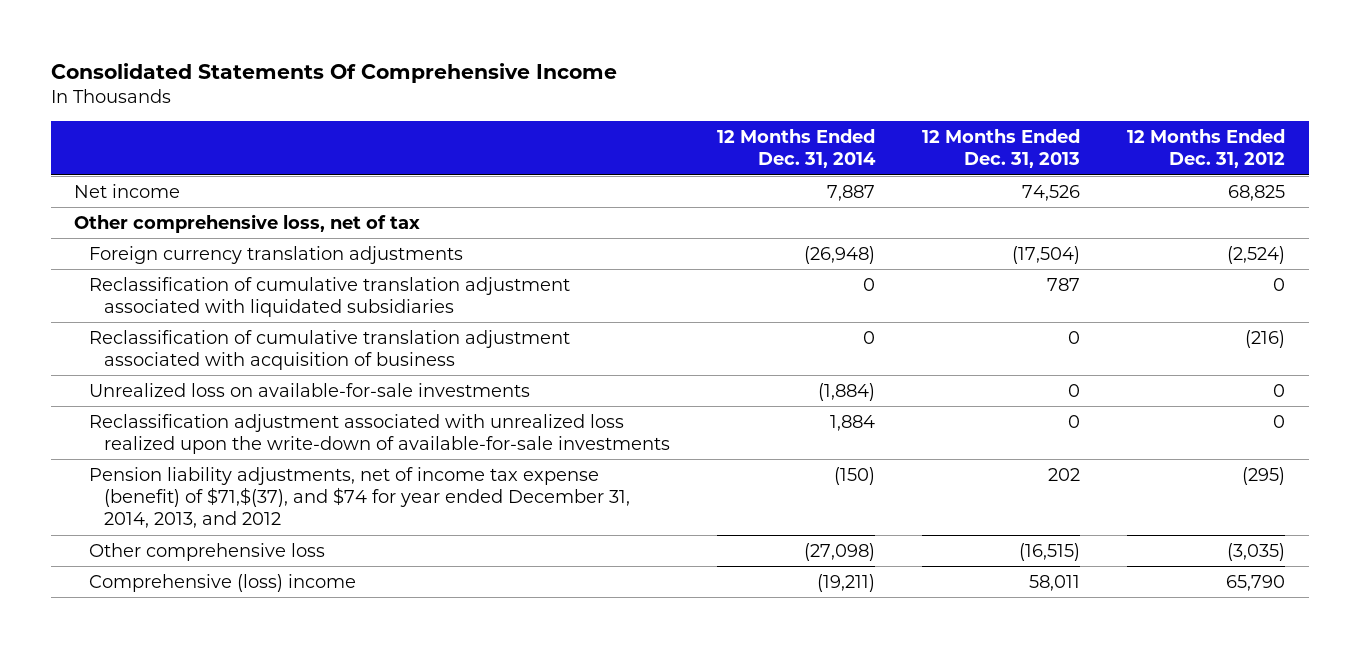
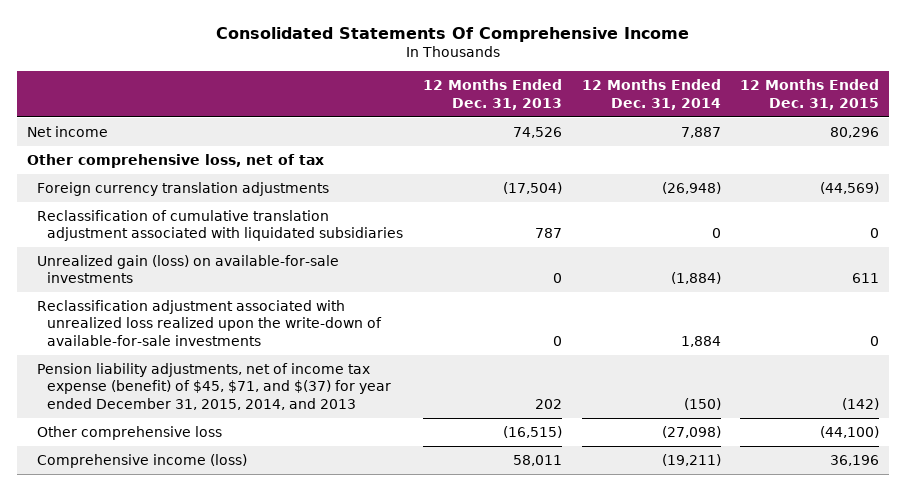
- | 12 Months Ended Dec. 31, 2014 | 12 Months Ended Dec. 31, 2013 | 12 Months Ended Dec. 31, 2012
+ | 12 Months Ended Dec. 31, 2013 | 12 Months Ended Dec. 31, 2014 | 12 Months Ended Dec. 31, 2015
- Reclassification of cumulative translation adjustment associated with acquisition of business | 0 | 0 | (216)
- Unrealized loss on available-for-sale investments | (1,884) | 0 | 0
+ Unrealized gain (loss) on available-for-sale investments | 0 | (1,884) | 611
- Pension liability adjustments, net of income tax expense (benefit) of $71,$(37), and $74 for year ended December 31, 2014, 2013, and 2012 | (150) | 202 | (295)
+ Pension liability adjustments, net of income tax expense (benefit) of $45, $71, and $(37) for year ended December 31, 2015, 2014, and 2013 | 202 | (150) | (142)
- Comprehensive (loss) income | (19,211) | 58,011 | 65,790
+ Comprehensive income (loss) | 58,011 | (19,211) | 36,196

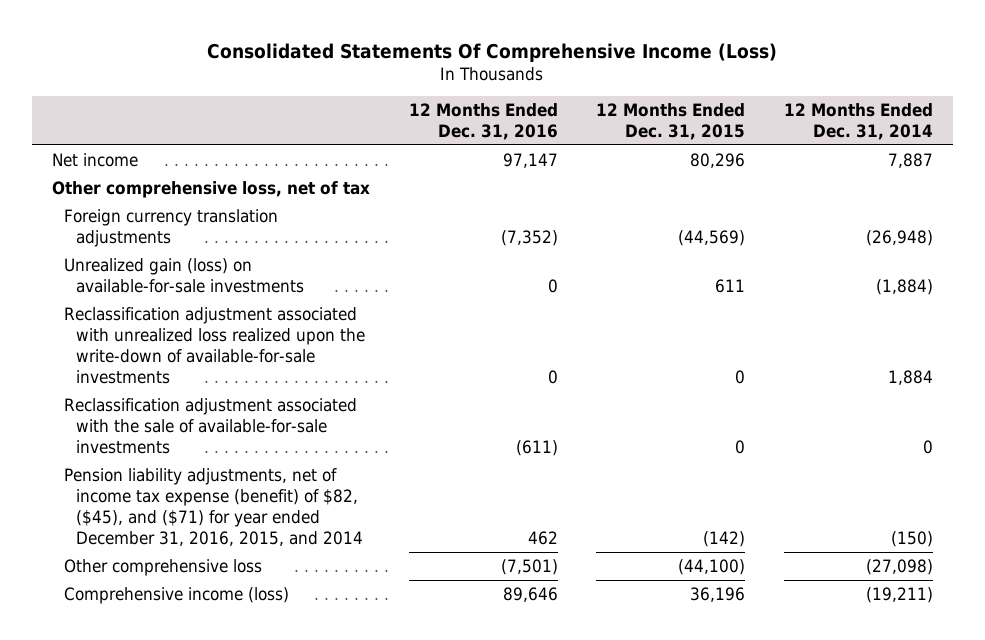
- Consolidated Statements Of Comprehensive Income
+ Consolidated Statements Of Comprehensive Income (Loss)
- | 12 Months Ended Dec. 31, 2013 | 12 Months Ended Dec. 31, 2014 | 12 Months Ended Dec. 31, 2015
+ | 12 Months Ended Dec. 31, 2016 | 12 Months Ended Dec. 31, 2015 | 12 Months Ended Dec. 31, 2014
- Reclassification of cumulative translation adjustment associated with liquidated subsidiaries | 787 | 0 | 0
- Pension liability adjustments, net of income tax expense (benefit) of $45, $71, and $(37) for year ended December 31, 2015, 2014, and 2013 | 202 | (150) | (142)
+ Reclassification adjustment associated with the sale of available-for-sale investments | (611) | 0 | 0
+ Pension liability adjustments, net of income tax expense (benefit) of $82, ($45), and ($71) for year ended December 31, 2016, 2015, and 2014 | 462 | (142) | (150)

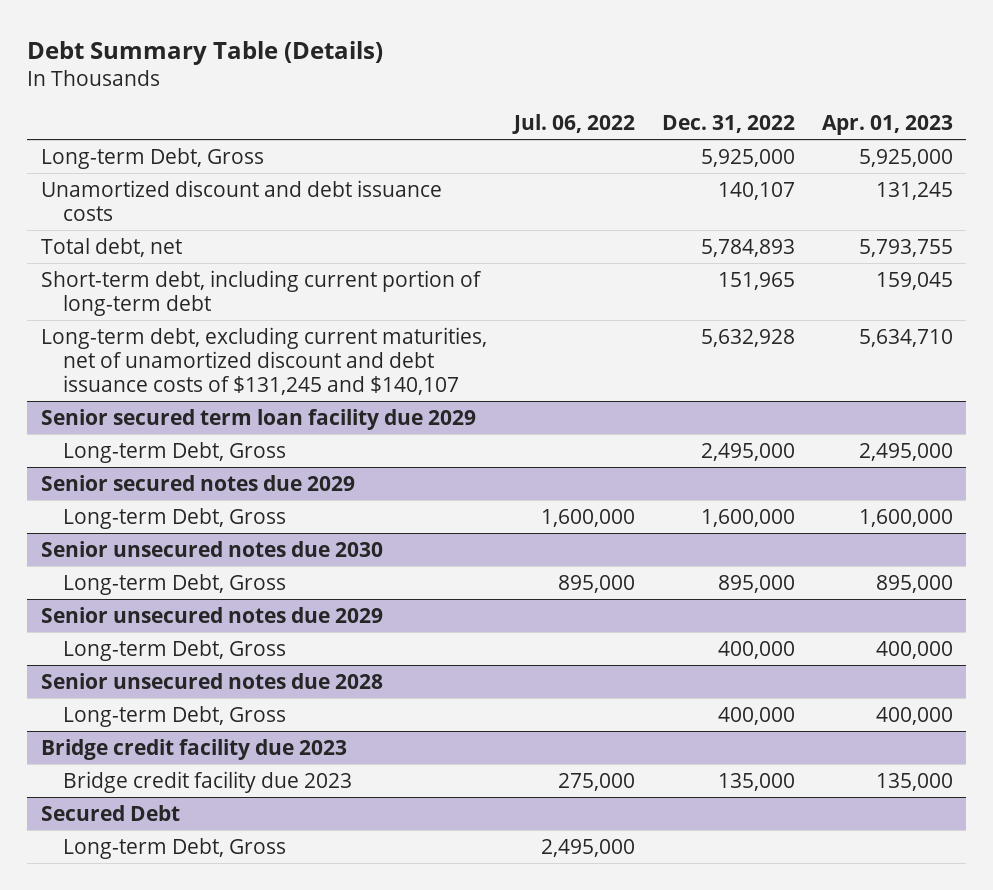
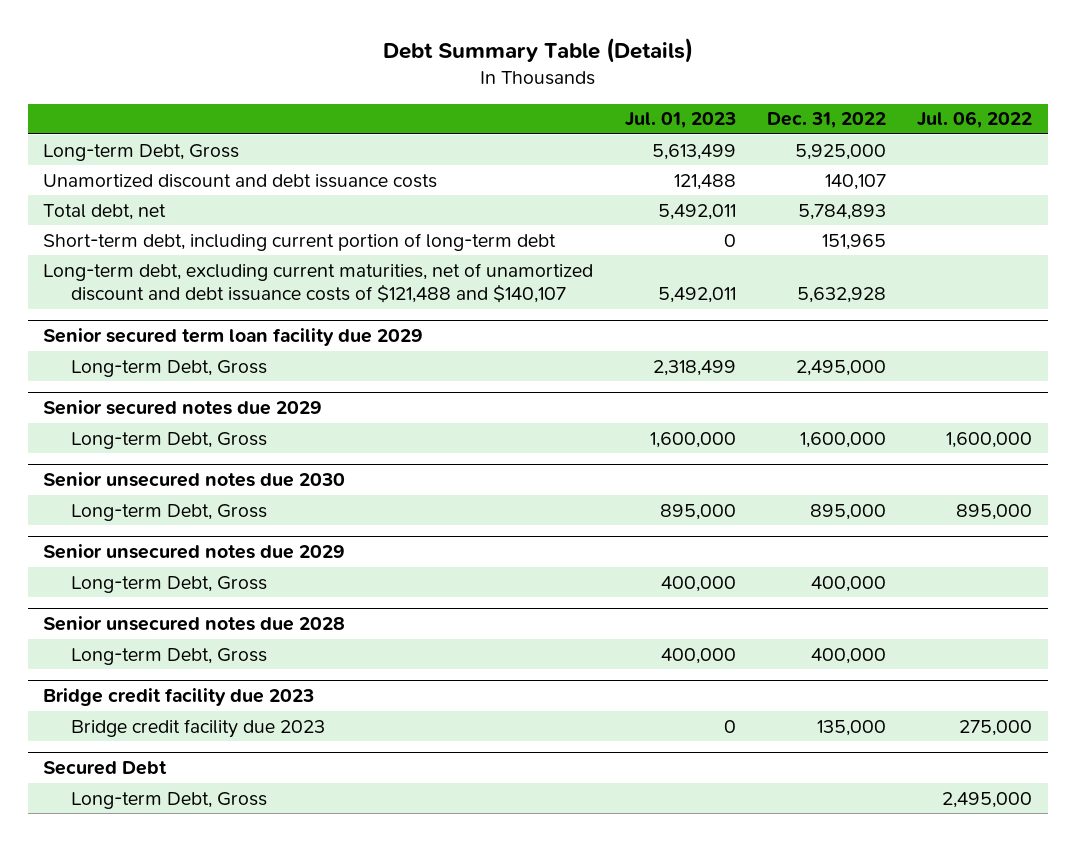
- | Jul. 06, 2022 | Dec. 31, 2022 | Apr. 01, 2023
+ | Jul. 01, 2023 | Dec. 31, 2022 | Jul. 06, 2022
- Long-term debt, excluding current maturities, net of unamortized discount and debt issuance costs of $131,245 and $140,107 | | 5,632,928 | 5,634,710
+ Long-term debt, excluding current maturities, net of unamortized discount and debt issuance costs of $121,488 and $140,107 | 5,492,011 | 5,632,928 |

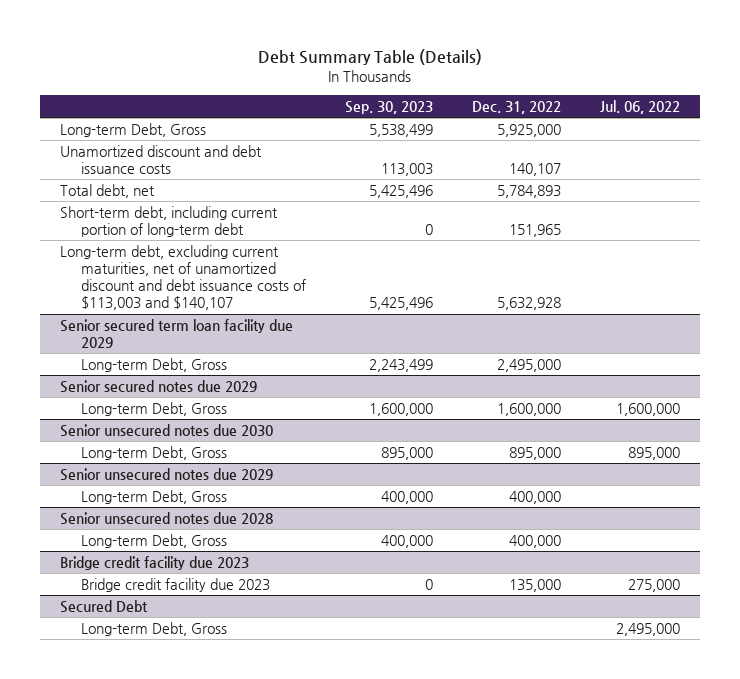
- | Jul. 01, 2023 | Dec. 31, 2022 | Jul. 06, 2022
+ | Sep. 30, 2023 | Dec. 31, 2022 | Jul. 06, 2022
- Long-term debt, excluding current maturities, net of unamortized discount and debt issuance costs of $121,488 and $140,107 | 5,492,011 | 5,632,928 |
+ Long-term debt, excluding current maturities, net of unamortized discount and debt issuance costs of $113,003 and $140,107 | 5,425,496 | 5,632,928 |

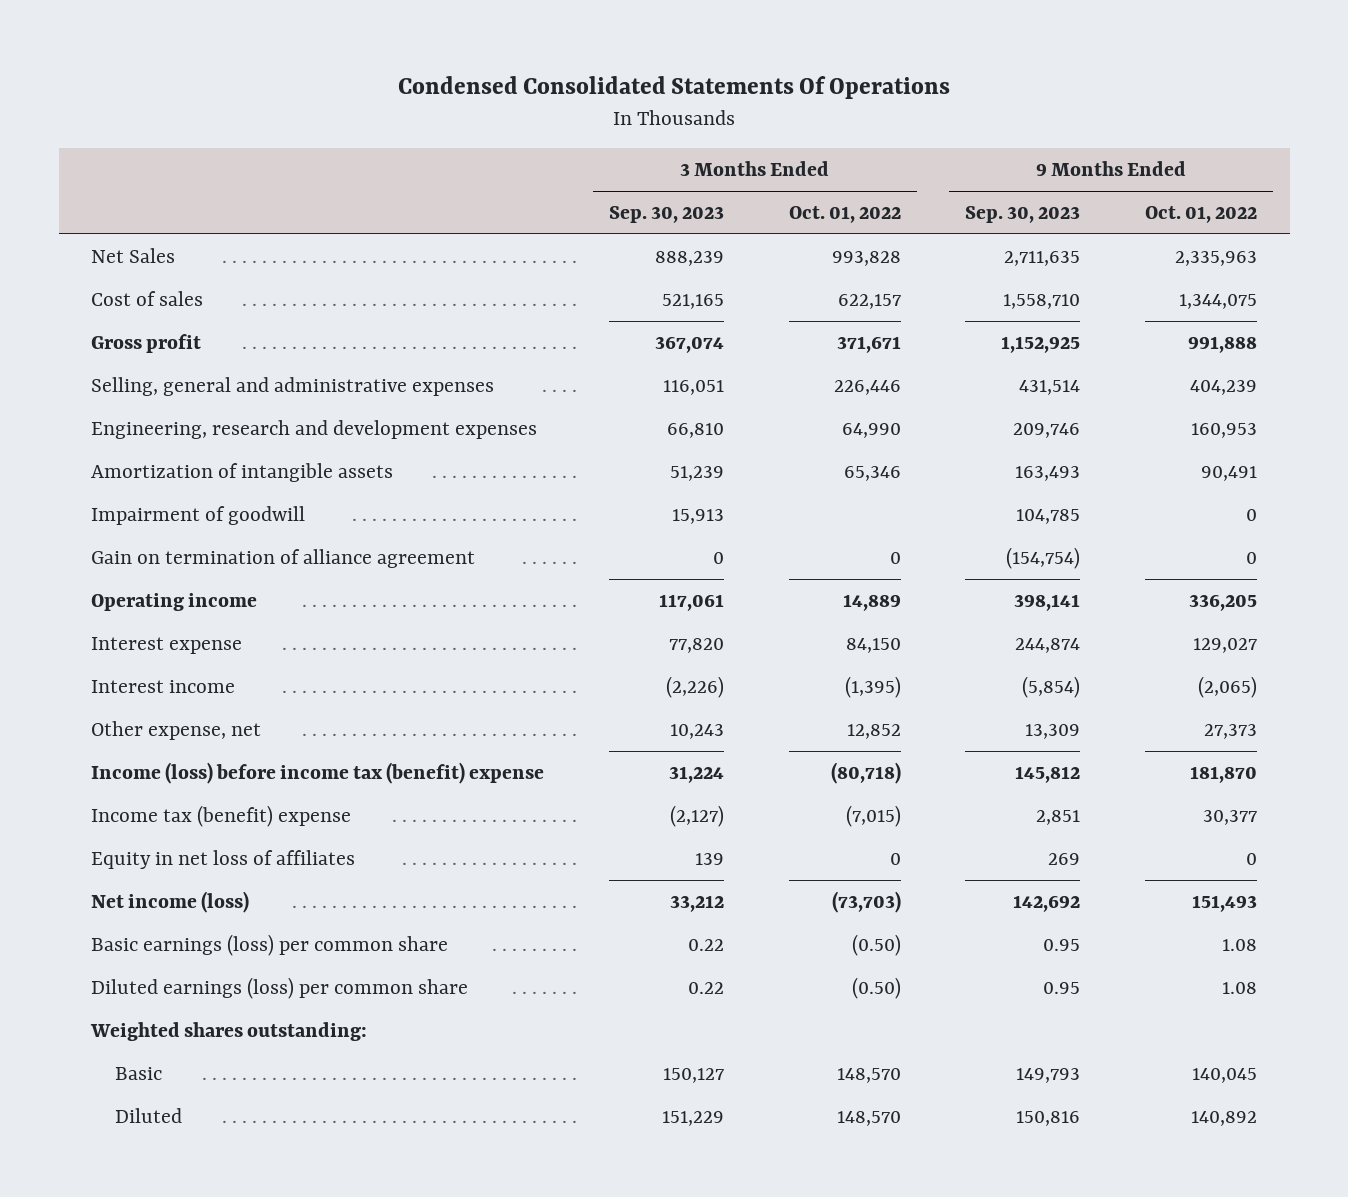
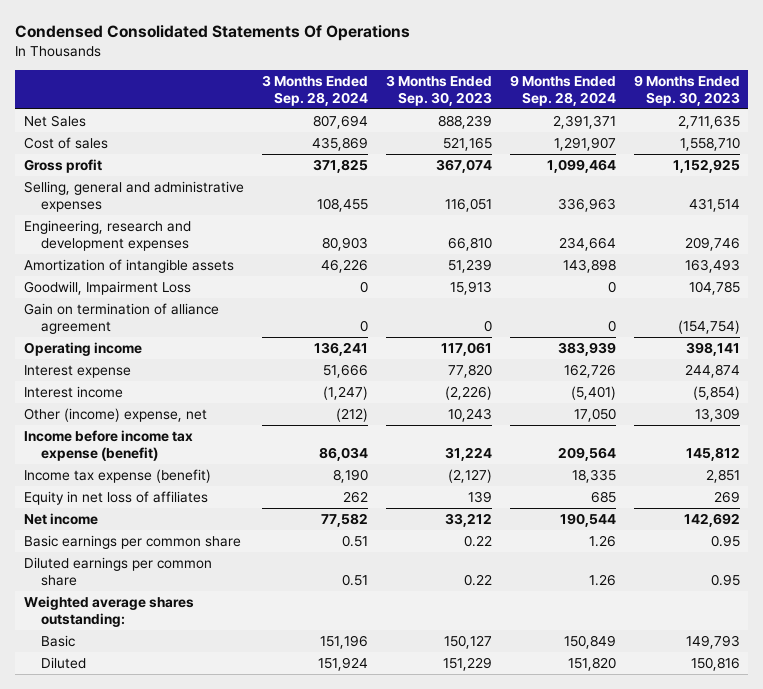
- | 3 Months Ended Sep. 30, 2023 | 3 Months Ended Oct. 01, 2022 | 9 Months Ended Sep. 30, 2023 | 9 Months Ended Oct. 01, 2022
+ | 3 Months Ended Sep. 28, 2024 | 3 Months Ended Sep. 30, 2023 | 9 Months Ended Sep. 28, 2024 | 9 Months Ended Sep. 30, 2023
- Impairment of goodwill | 15,913 | | 104,785 | 0
+ Goodwill, Impairment Loss | 0 | 15,913 | 0 | 104,785
- Other expense, net | 10,243 | 12,852 | 13,309 | 27,373
- Income (loss) before income tax (benefit) expense | 31,224 | (80,718) | 145,812 | 181,870
- Income tax (benefit) expense | (2,127) | (7,015) | 2,851 | 30,377
+ Other (income) expense, net | (212) | 10,243 | 17,050 | 13,309
+ Income before income tax expense (benefit) | 86,034 | 31,224 | 209,564 | 145,812
+ Income tax expense (benefit) | 8,190 | (2,127) | 18,335 | 2,851
- Net income (loss) | 33,212 | (73,703) | 142,692 | 151,493
- Basic earnings (loss) per common share | 0.22 | (0.50) | 0.95 | 1.08
- Diluted earnings (loss) per common share | 0.22 | (0.50) | 0.95 | 1.08
- Weighted shares outstanding:
+ Net income | 77,582 | 33,212 | 190,544 | 142,692
+ Basic earnings per common share | 0.51 | 0.22 | 1.26 | 0.95
+ Diluted earnings per common share | 0.51 | 0.22 | 1.26 | 0.95
+ Weighted average shares outstanding:

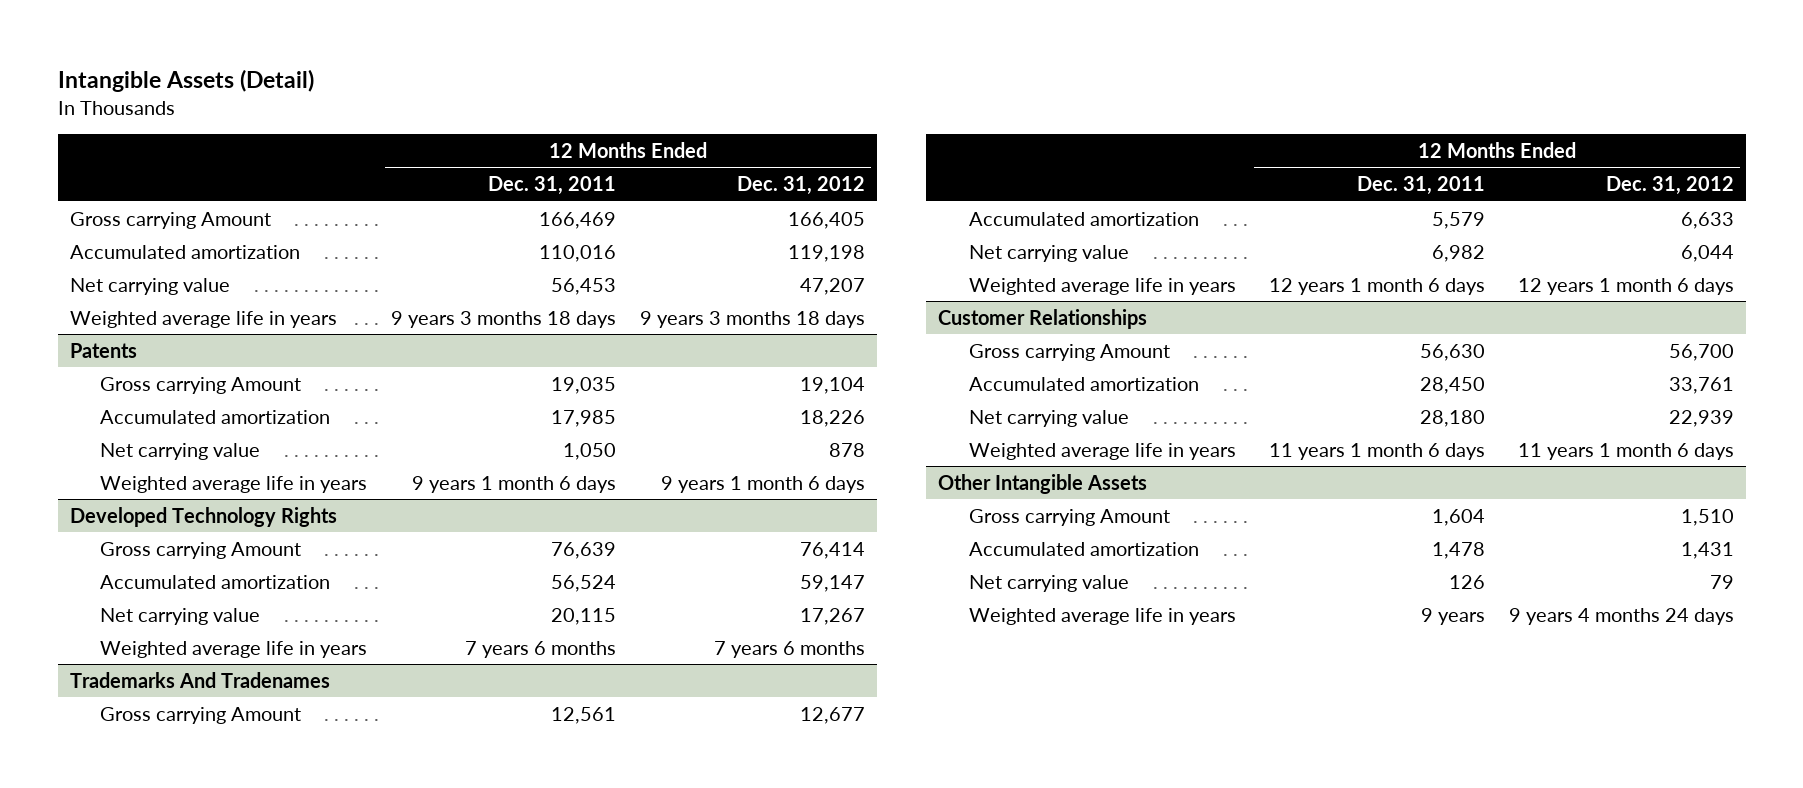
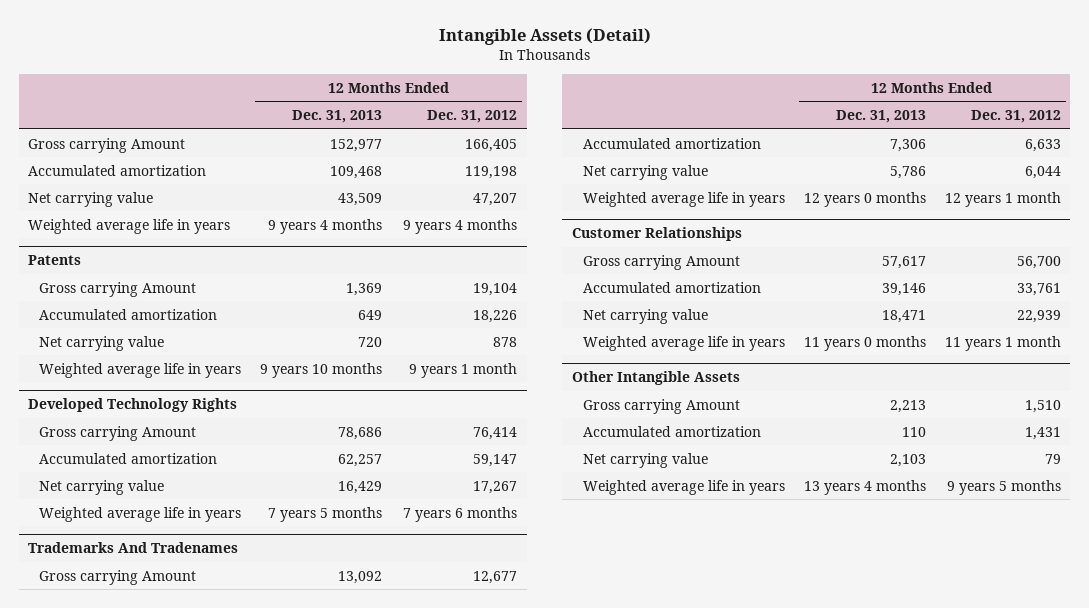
- | 12 Months Ended Dec. 31, 2011 | 12 Months Ended Dec. 31, 2012
+ | 12 Months Ended Dec. 31, 2013 | 12 Months Ended Dec. 31, 2012
- Weighted average life in years | 9 years 3 months 18 days | 9 years 3 months 18 days
+ Weighted average life in years | 9 years 4 months | 9 years 4 months
@ Patents
- Weighted average life in years | 9 years 1 month 6 days | 9 years 1 month 6 days
+ Weighted average life in years | 9 years 10 months | 9 years 1 month
@ Trademarks And Tradenames
- Weighted average life in years | 12 years 1 month 6 days | 12 years 1 month 6 days
+ Weighted average life in years | 12 years 0 months | 12 years 1 month
@ Customer Relationships
- Weighted average life in years | 11 years 1 month 6 days | 11 years 1 month 6 days
+ Weighted average life in years | 11 years 0 months | 11 years 1 month
@ Other Intangible Assets
- Weighted average life in years | 9 years | 9 years 4 months 24 days
+ Weighted average life in years | 13 years 4 months | 9 years 5 months

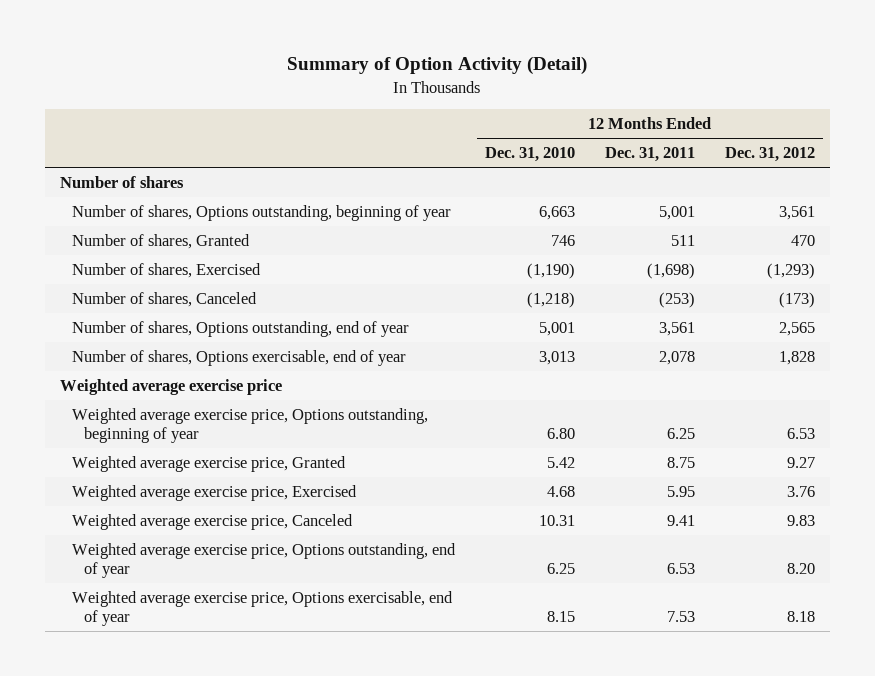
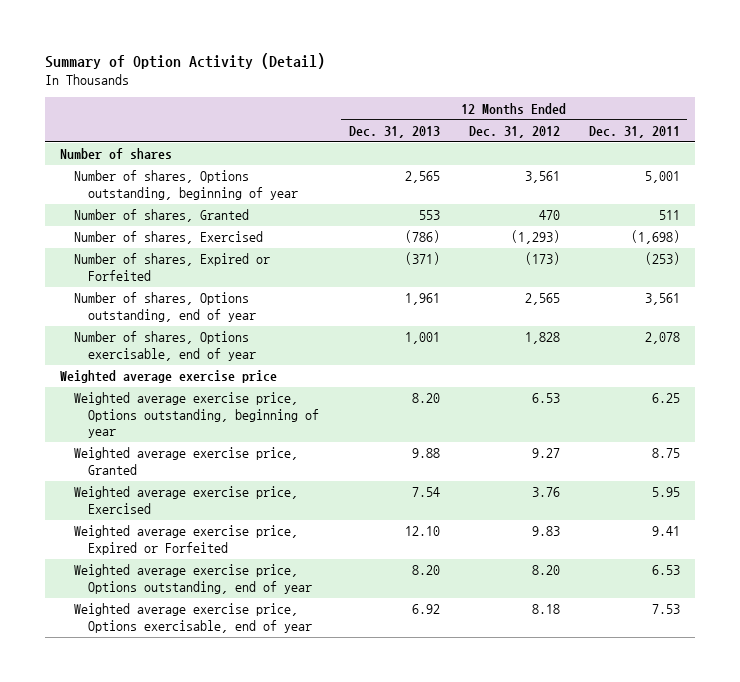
- | 12 Months Ended Dec. 31, 2010 | 12 Months Ended Dec. 31, 2011 | 12 Months Ended Dec. 31, 2012
+ | 12 Months Ended Dec. 31, 2013 | 12 Months Ended Dec. 31, 2012 | 12 Months Ended Dec. 31, 2011
- Number of shares, Canceled | (1,218) | (253) | (173)
+ Number of shares, Expired or Forfeited | (371) | (173) | (253)
- Weighted average exercise price, Canceled | 10.31 | 9.41 | 9.83
+ Weighted average exercise price, Expired or Forfeited | 12.10 | 9.83 | 9.41

